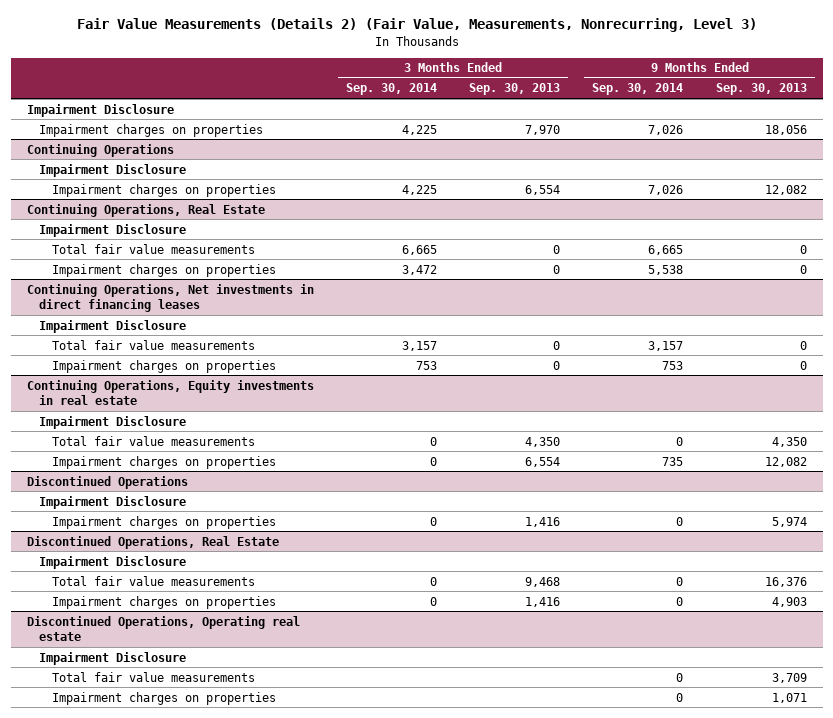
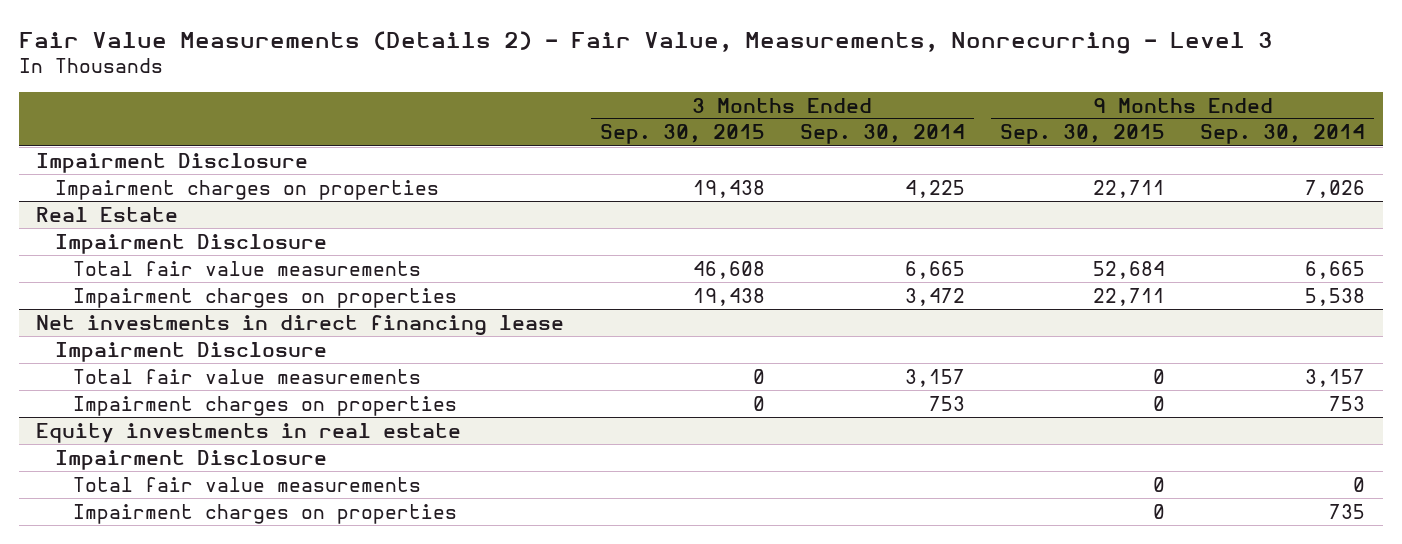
- Fair Value Measurements (Details 2) (Fair Value, Measurements, Nonrecurring, Level 3)
+ Fair Value Measurements (Details 2) - Fair Value, Measurements, Nonrecurring - Level 3
- | 3 Months Ended Sep. 30, 2014 | 3 Months Ended Sep. 30, 2013 | 9 Months Ended Sep. 30, 2014 | 9 Months Ended Sep. 30, 2013
+ | 3 Months Ended Sep. 30, 2015 | 3 Months Ended Sep. 30, 2014 | 9 Months Ended Sep. 30, 2015 | 9 Months Ended Sep. 30, 2014
- Continuing Operations
- Impairment Disclosure
- Impairment charges on properties | 4,225 | 6,554 | 7,026 | 12,082
- Continuing Operations, Real Estate
+ Real Estate
- Continuing Operations, Net investments in direct financing leases
+ Net investments in direct financing lease
- Continuing Operations, Equity investments in real estate
- Impairment Disclosure
- Total fair value measurements | 0 | 4,350 | 0 | 4,350
- Impairment charges on properties | 0 | 6,554 | 735 | 12,082
- Discontinued Operations
- Impairment Disclosure
- Impairment charges on properties | 0 | 1,416 | 0 | 5,974
- Discontinued Operations, Real Estate
- Impairment Disclosure
- Total fair value measurements | 0 | 9,468 | 0 | 16,376
- Impairment charges on properties | 0 | 1,416 | 0 | 4,903
- Discontinued Operations, Operating real estate
+ Equity investments in real estate
- Impairment charges on properties | | | 0 | 1,071
+ Impairment charges on properties | | | 0 | 735

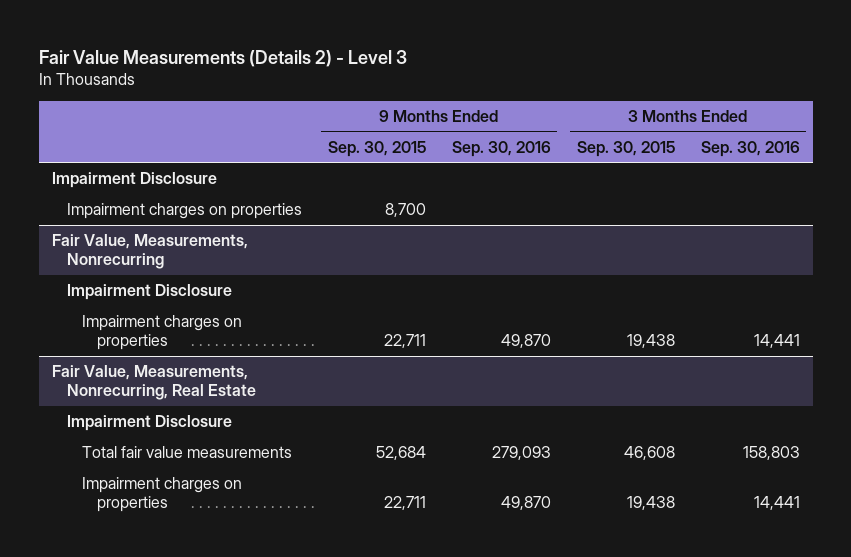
- Fair Value Measurements (Details 2) - Fair Value, Measurements, Nonrecurring - Level 3
+ Fair Value Measurements (Details 2) - Level 3
- | 3 Months Ended Sep. 30, 2015 | 3 Months Ended Sep. 30, 2014 | 9 Months Ended Sep. 30, 2015 | 9 Months Ended Sep. 30, 2014
+ | 9 Months Ended Sep. 30, 2015 | 9 Months Ended Sep. 30, 2016 | 3 Months Ended Sep. 30, 2015 | 3 Months Ended Sep. 30, 2016
+ Impairment charges on properties | 8,700 | | |
+ Fair Value, Measurements, Nonrecurring
+ Impairment Disclosure
- Real Estate
+ Fair Value, Measurements, Nonrecurring, Real Estate
- Net investments in direct financing lease
- Impairment Disclosure
- Total fair value measurements | 0 | 3,157 | 0 | 3,157
- Impairment charges on properties | 0 | 753 | 0 | 753
- Equity investments in real estate
- Impairment Disclosure
- Total fair value measurements | | | 0 | 0
- Impairment charges on properties | | | 0 | 735

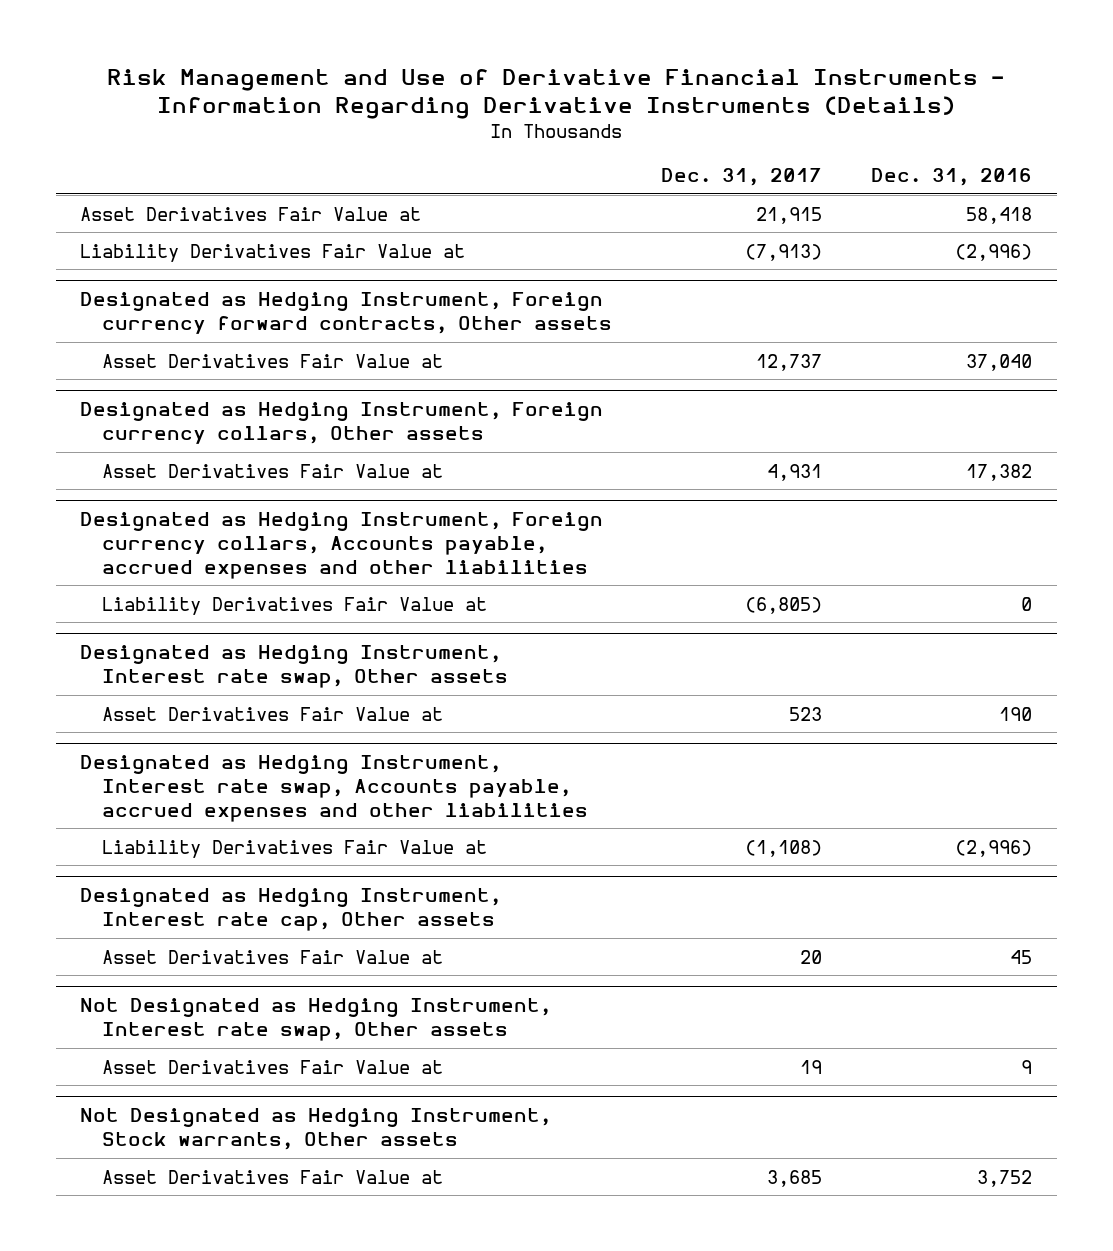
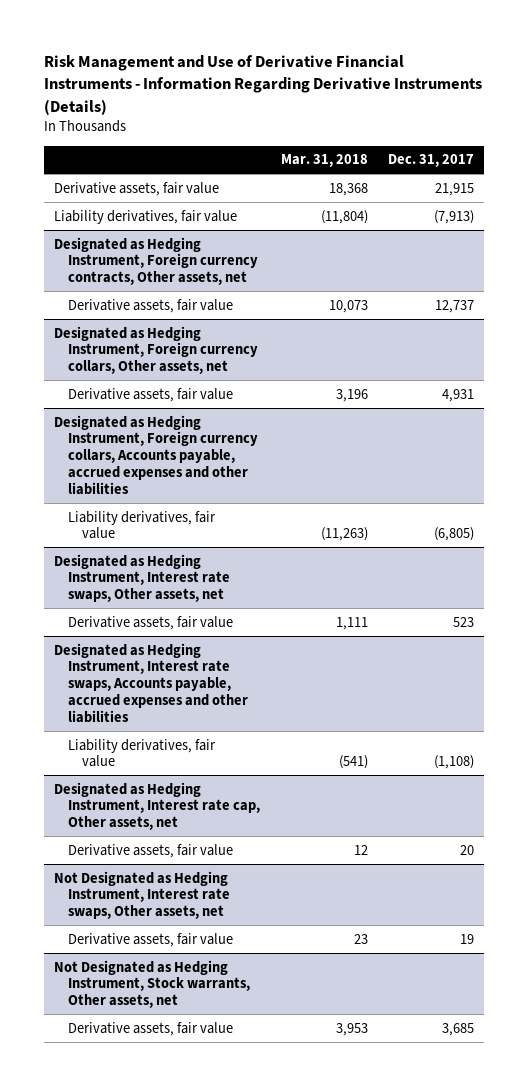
- | Dec. 31, 2017 | Dec. 31, 2016
+ | Mar. 31, 2018 | Dec. 31, 2017
- Asset Derivatives Fair Value at | 21,915 | 58,418
- Liability Derivatives Fair Value at | (7,913) | (2,996)
- Designated as Hedging Instrument, Foreign currency forward contracts, Other assets
- Asset Derivatives Fair Value at | 12,737 | 37,040
- Designated as Hedging Instrument, Foreign currency collars, Other assets
- Asset Derivatives Fair Value at | 4,931 | 17,382
+ Derivative assets, fair value | 18,368 | 21,915
+ Liability derivatives, fair value | (11,804) | (7,913)
+ Designated as Hedging Instrument, Foreign currency contracts, Other assets, net
+ Derivative assets, fair value | 10,073 | 12,737
+ Designated as Hedging Instrument, Foreign currency collars, Other assets, net
+ Derivative assets, fair value | 3,196 | 4,931
@ Designated as Hedging Instrument, Foreign currency collars, Accounts payable, accrued expenses and other liabilities
- Liability Derivatives Fair Value at | (6,805) | 0
- Designated as Hedging Instrument, Interest rate swap, Other assets
- Asset Derivatives Fair Value at | 523 | 190
- Designated as Hedging Instrument, Interest rate swap, Accounts payable, accrued expenses and other liabilities
- Liability Derivatives Fair Value at | (1,108) | (2,996)
- Designated as Hedging Instrument, Interest rate cap, Other assets
- Asset Derivatives Fair Value at | 20 | 45
- Not Designated as Hedging Instrument, Interest rate swap, Other assets
- Asset Derivatives Fair Value at | 19 | 9
- Not Designated as Hedging Instrument, Stock warrants, Other assets
- Asset Derivatives Fair Value at | 3,685 | 3,752
@ Designated as Hedging Instrument, Foreign currency collars, Accounts payable, accrued expenses and other liabilities
+ Liability derivatives, fair value | (11,263) | (6,805)
+ Designated as Hedging Instrument, Interest rate swaps, Other assets, net
+ Derivative assets, fair value | 1,111 | 523
+ Designated as Hedging Instrument, Interest rate swaps, Accounts payable, accrued expenses and other liabilities
+ Liability derivatives, fair value | (541) | (1,108)
+ Designated as Hedging Instrument, Interest rate cap, Other assets, net
+ Derivative assets, fair value | 12 | 20
+ Not Designated as Hedging Instrument, Interest rate swaps, Other assets, net
+ Derivative assets, fair value | 23 | 19
+ Not Designated as Hedging Instrument, Stock warrants, Other assets, net
+ Derivative assets, fair value | 3,953 | 3,685

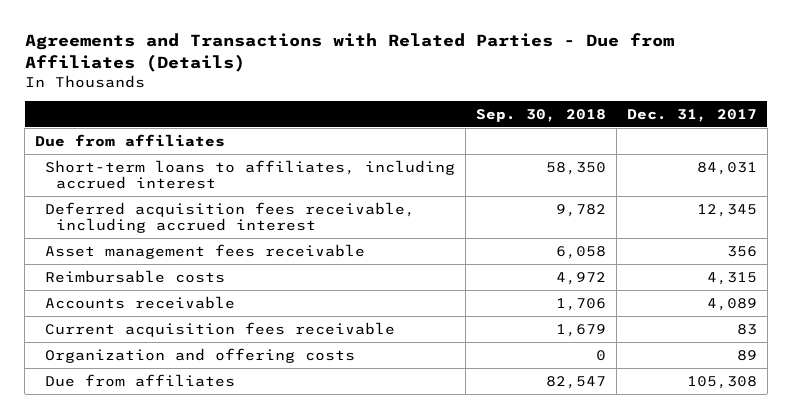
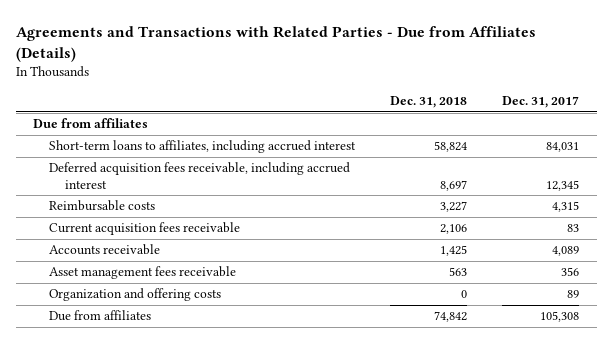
- | Sep. 30, 2018 | Dec. 31, 2017
+ | Dec. 31, 2018 | Dec. 31, 2017
moved down: Accounts receivable | 1,425 | 4,089
moved down: Asset management fees receivable | 563 | 356

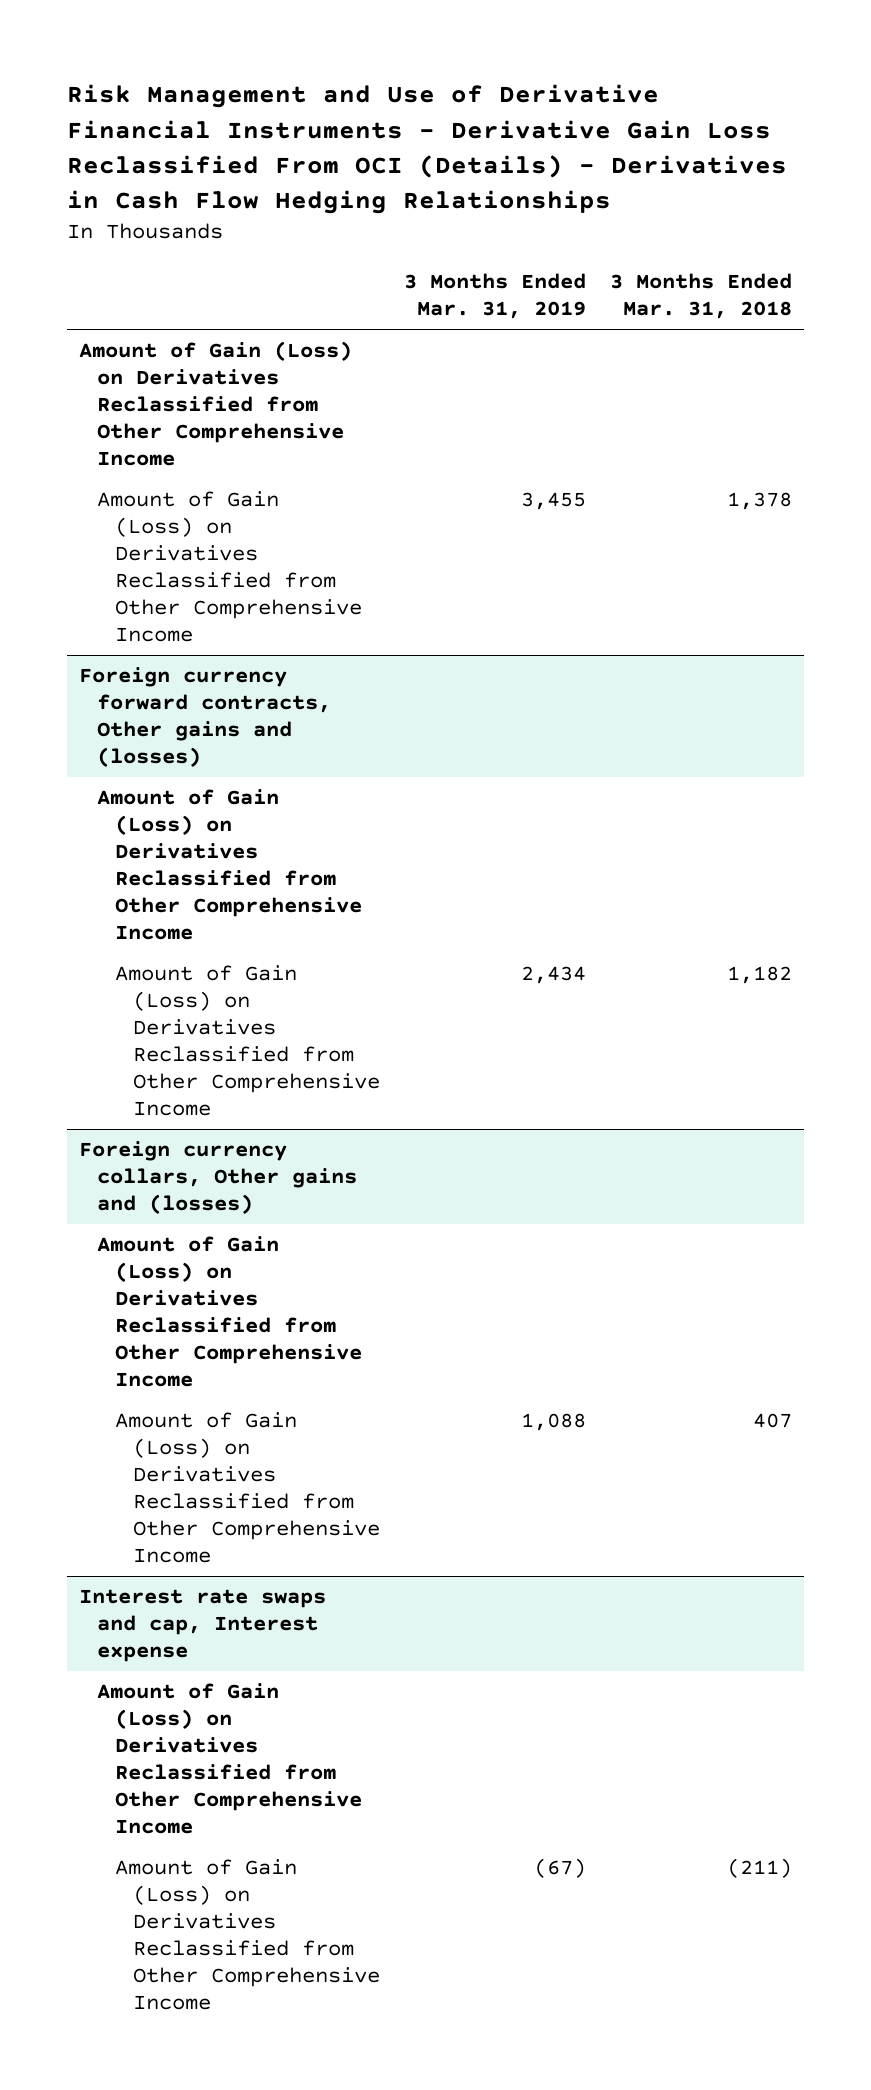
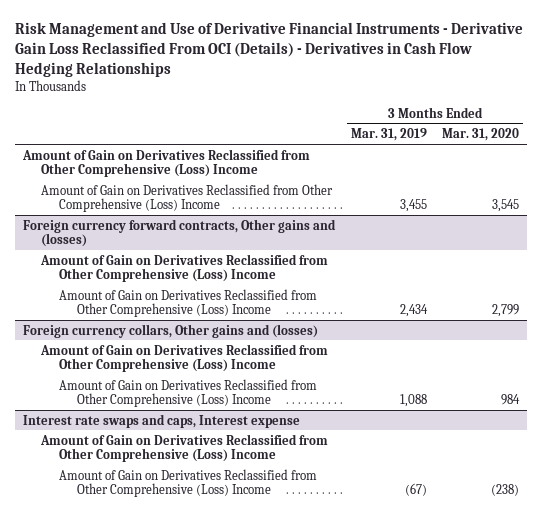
- | 3 Months Ended Mar. 31, 2019 | 3 Months Ended Mar. 31, 2018
+ | 3 Months Ended Mar. 31, 2019 | 3 Months Ended Mar. 31, 2020
- Amount of Gain (Loss) on Derivatives Reclassified from Other Comprehensive Income
- Amount of Gain (Loss) on Derivatives Reclassified from Other Comprehensive Income | 3,455 | 1,378
+ Amount of Gain on Derivatives Reclassified from Other Comprehensive (Loss) Income
+ Amount of Gain on Derivatives Reclassified from Other Comprehensive (Loss) Income | 3,455 | 3,545
@ Foreign currency forward contracts, Other gains and (losses)
- Amount of Gain (Loss) on Derivatives Reclassified from Other Comprehensive Income
- Amount of Gain (Loss) on Derivatives Reclassified from Other Comprehensive Income | 2,434 | 1,182
+ Amount of Gain on Derivatives Reclassified from Other Comprehensive (Loss) Income
+ Amount of Gain on Derivatives Reclassified from Other Comprehensive (Loss) Income | 2,434 | 2,799
@ Foreign currency collars, Other gains and (losses)
- Amount of Gain (Loss) on Derivatives Reclassified from Other Comprehensive Income
- Amount of Gain (Loss) on Derivatives Reclassified from Other Comprehensive Income | 1,088 | 407
- Interest rate swaps and cap, Interest expense
- Amount of Gain (Loss) on Derivatives Reclassified from Other Comprehensive Income
- Amount of Gain (Loss) on Derivatives Reclassified from Other Comprehensive Income | (67) | (211)
@ Foreign currency collars, Other gains and (losses)
+ Amount of Gain on Derivatives Reclassified from Other Comprehensive (Loss) Income
+ Amount of Gain on Derivatives Reclassified from Other Comprehensive (Loss) Income | 1,088 | 984
+ Interest rate swaps and caps, Interest expense
+ Amount of Gain on Derivatives Reclassified from Other Comprehensive (Loss) Income
+ Amount of Gain on Derivatives Reclassified from Other Comprehensive (Loss) Income | (67) | (238)

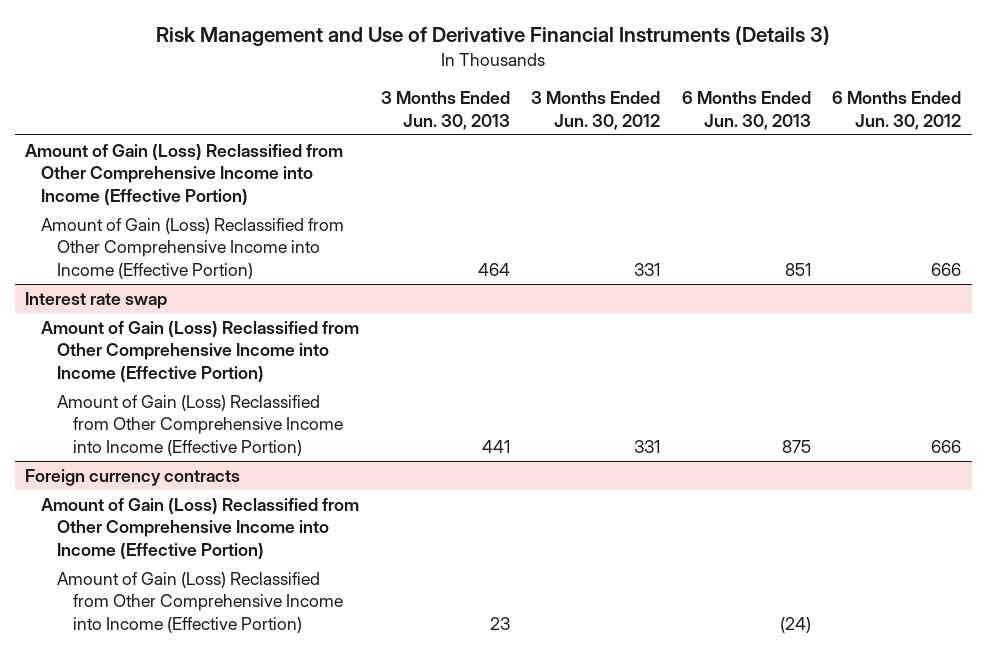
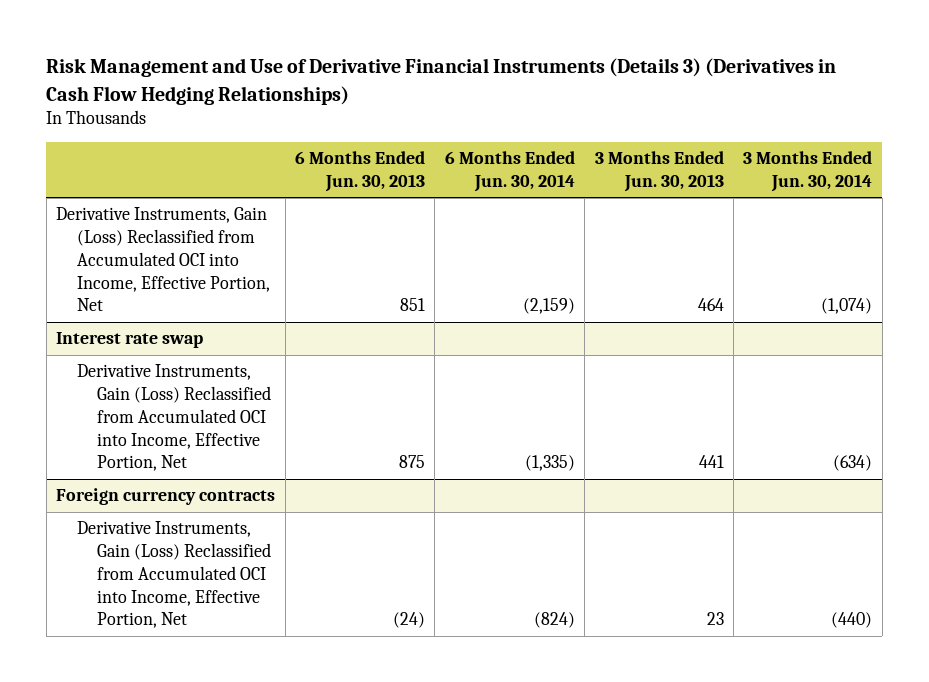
- Risk Management and Use of Derivative Financial Instruments (Details 3)
+ Risk Management and Use of Derivative Financial Instruments (Details 3) (Derivatives in Cash Flow Hedging Relationships)
- | 3 Months Ended Jun. 30, 2013 | 3 Months Ended Jun. 30, 2012 | 6 Months Ended Jun. 30, 2013 | 6 Months Ended Jun. 30, 2012
+ | 6 Months Ended Jun. 30, 2013 | 6 Months Ended Jun. 30, 2014 | 3 Months Ended Jun. 30, 2013 | 3 Months Ended Jun. 30, 2014
- Amount of Gain (Loss) Reclassified from Other Comprehensive Income into Income (Effective Portion)
- Amount of Gain (Loss) Reclassified from Other Comprehensive Income into Income (Effective Portion) | 464 | 331 | 851 | 666
+ Derivative Instruments, Gain (Loss) Reclassified from Accumulated OCI into Income, Effective Portion, Net | 851 | (2,159) | 464 | (1,074)
@ Interest rate swap
- Amount of Gain (Loss) Reclassified from Other Comprehensive Income into Income (Effective Portion)
- Amount of Gain (Loss) Reclassified from Other Comprehensive Income into Income (Effective Portion) | 441 | 331 | 875 | 666
+ Derivative Instruments, Gain (Loss) Reclassified from Accumulated OCI into Income, Effective Portion, Net | 875 | (1,335) | 441 | (634)
@ Foreign currency contracts
- Amount of Gain (Loss) Reclassified from Other Comprehensive Income into Income (Effective Portion)
- Amount of Gain (Loss) Reclassified from Other Comprehensive Income into Income (Effective Portion) | 23 | | (24) |
+ Derivative Instruments, Gain (Loss) Reclassified from Accumulated OCI into Income, Effective Portion, Net | (24) | (824) | 23 | (440)

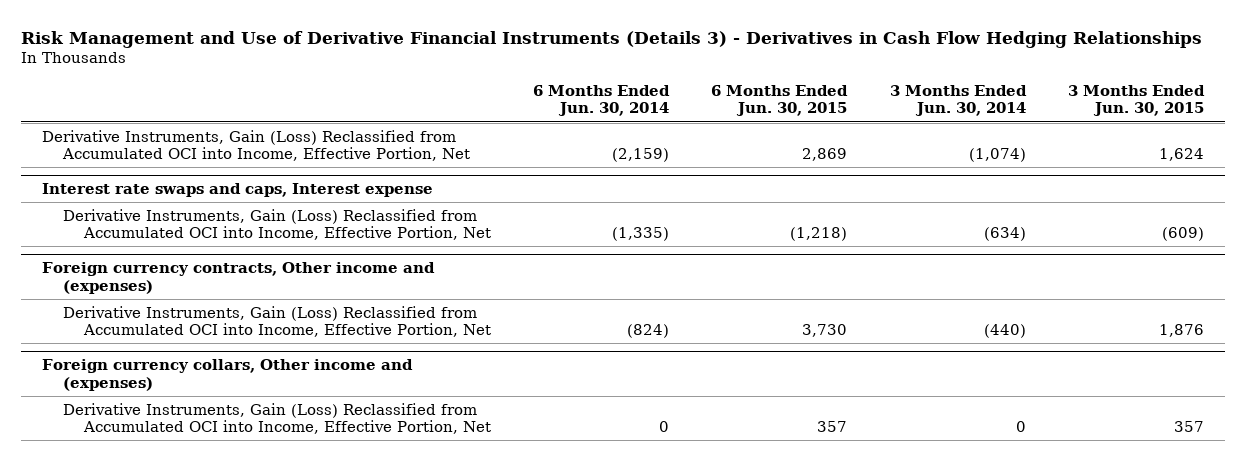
- Risk Management and Use of Derivative Financial Instruments (Details 3) (Derivatives in Cash Flow Hedging Relationships)
+ Risk Management and Use of Derivative Financial Instruments (Details 3) - Derivatives in Cash Flow Hedging Relationships
- | 6 Months Ended Jun. 30, 2013 | 6 Months Ended Jun. 30, 2014 | 3 Months Ended Jun. 30, 2013 | 3 Months Ended Jun. 30, 2014
+ | 6 Months Ended Jun. 30, 2014 | 6 Months Ended Jun. 30, 2015 | 3 Months Ended Jun. 30, 2014 | 3 Months Ended Jun. 30, 2015
- Interest rate swap
+ Interest rate swaps and caps, Interest expense
- Foreign currency contracts
+ Foreign currency contracts, Other income and (expenses)
+ Foreign currency collars, Other income and (expenses)
+ Derivative Instruments, Gain (Loss) Reclassified from Accumulated OCI into Income, Effective Portion, Net | 0 | 357 | 0 | 357

